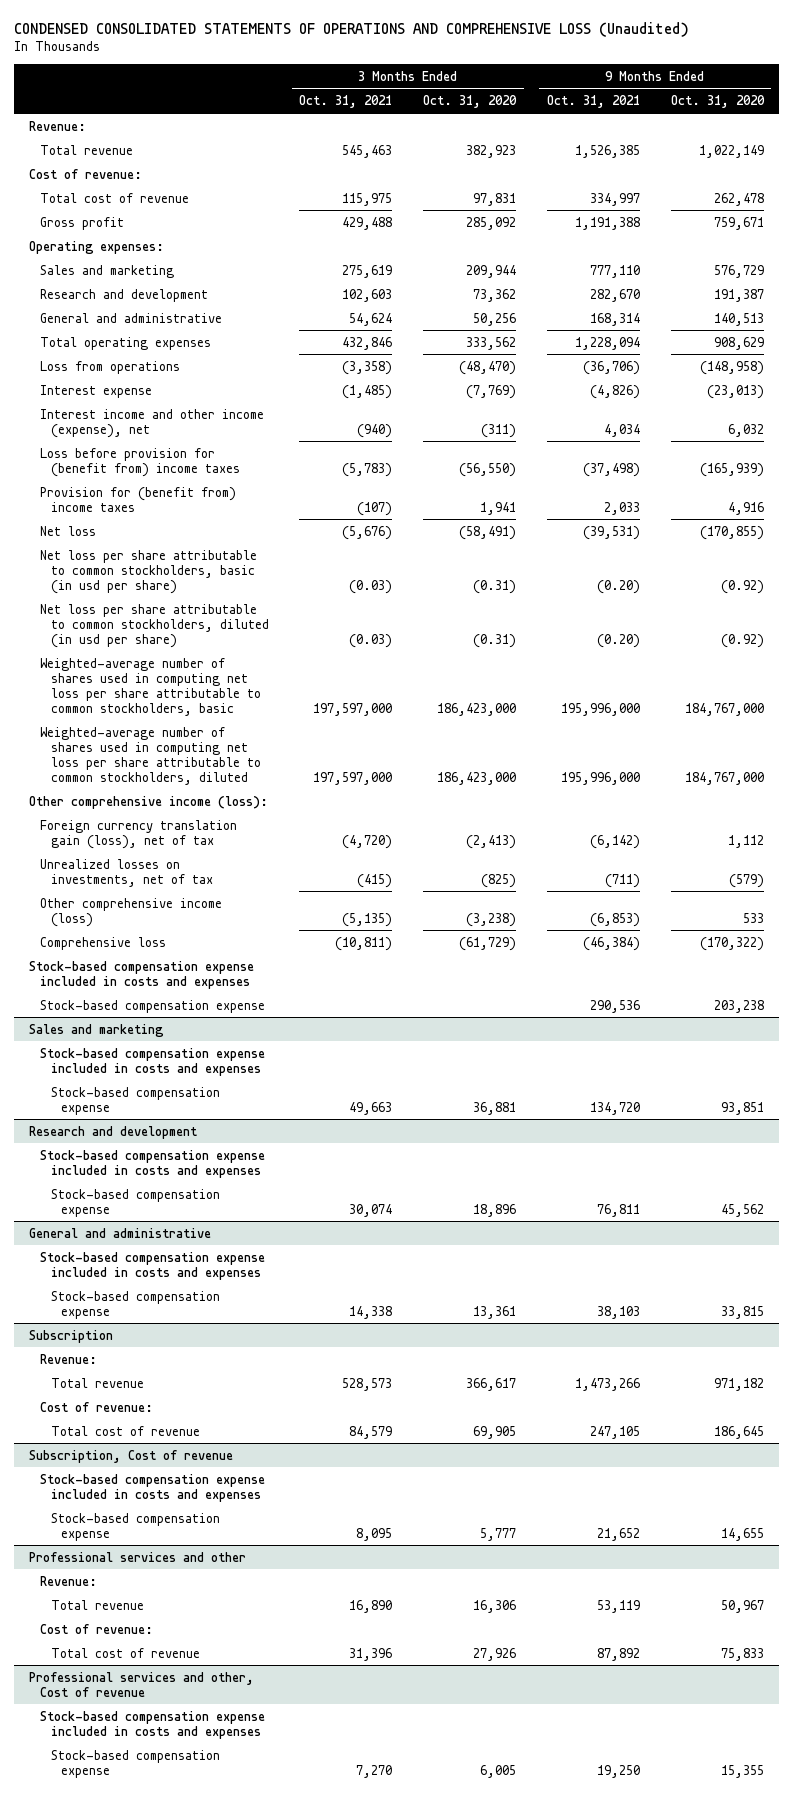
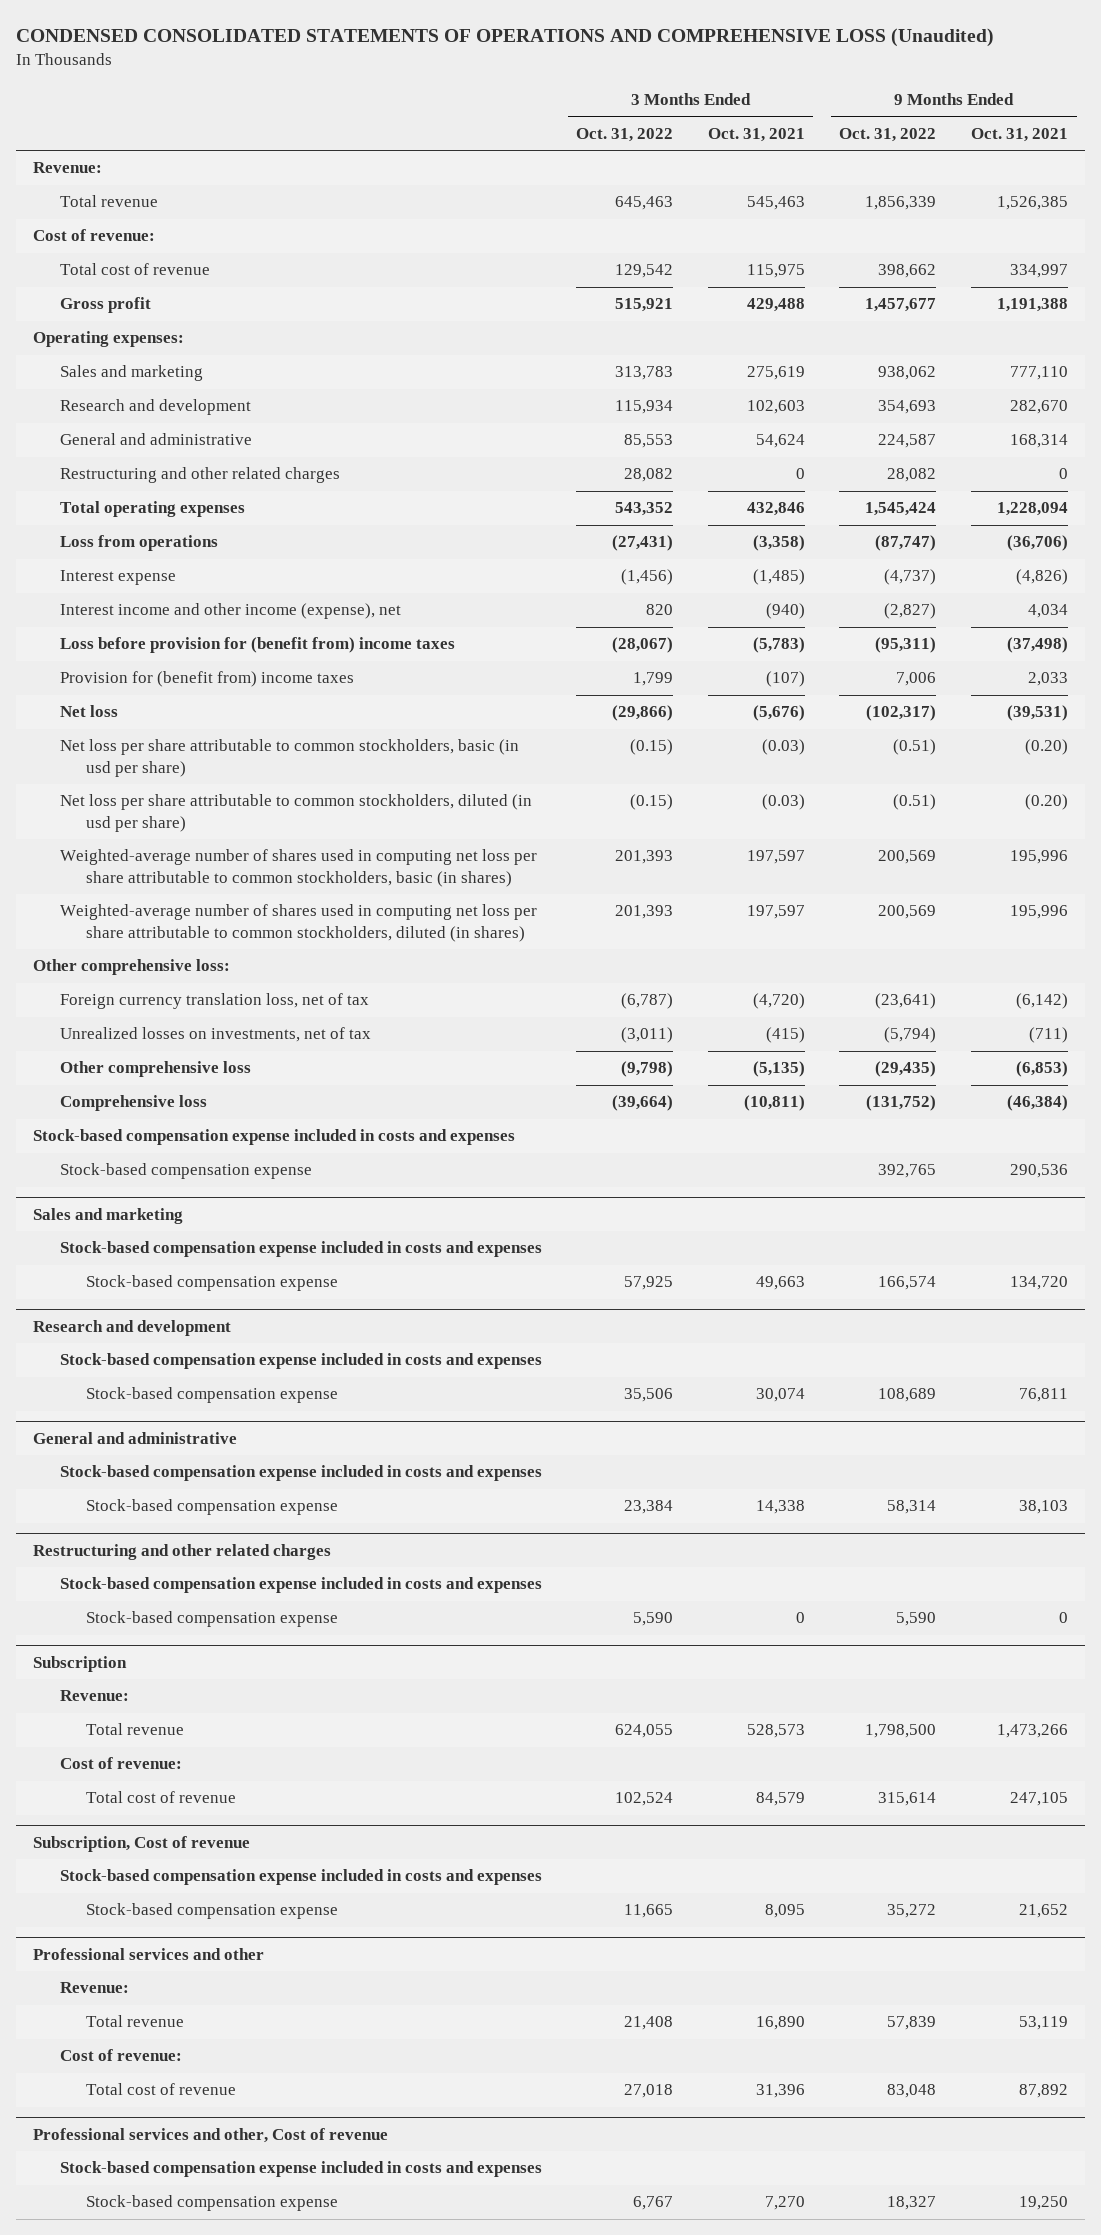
- | 3 Months Ended Oct. 31, 2021 | 3 Months Ended Oct. 31, 2020 | 9 Months Ended Oct. 31, 2021 | 9 Months Ended Oct. 31, 2020
+ | 3 Months Ended Oct. 31, 2022 | 3 Months Ended Oct. 31, 2021 | 9 Months Ended Oct. 31, 2022 | 9 Months Ended Oct. 31, 2021
+ Restructuring and other related charges | 28,082 | 0 | 28,082 | 0
- Weighted-average number of shares used in computing net loss per share attributable to common stockholders, basic | 197,597,000 | 186,423,000 | 195,996,000 | 184,767,000
- Weighted-average number of shares used in computing net loss per share attributable to common stockholders, diluted | 197,597,000 | 186,423,000 | 195,996,000 | 184,767,000
- Other comprehensive income (loss):
- Foreign currency translation gain (loss), net of tax | (4,720) | (2,413) | (6,142) | 1,112
+ Weighted-average number of shares used in computing net loss per share attributable to common stockholders, basic (in shares) | 201,393 | 197,597 | 200,569 | 195,996
+ Weighted-average number of shares used in computing net loss per share attributable to common stockholders, diluted (in shares) | 201,393 | 197,597 | 200,569 | 195,996
+ Other comprehensive loss:
+ Foreign currency translation loss, net of tax | (6,787) | (4,720) | (23,641) | (6,142)
- Other comprehensive income (loss) | (5,135) | (3,238) | (6,853) | 533
+ Other comprehensive loss | (9,798) | (5,135) | (29,435) | (6,853)
+ Restructuring and other related charges
+ Stock-based compensation expense included in costs and expenses
+ Stock-based compensation expense | 5,590 | 0 | 5,590 | 0

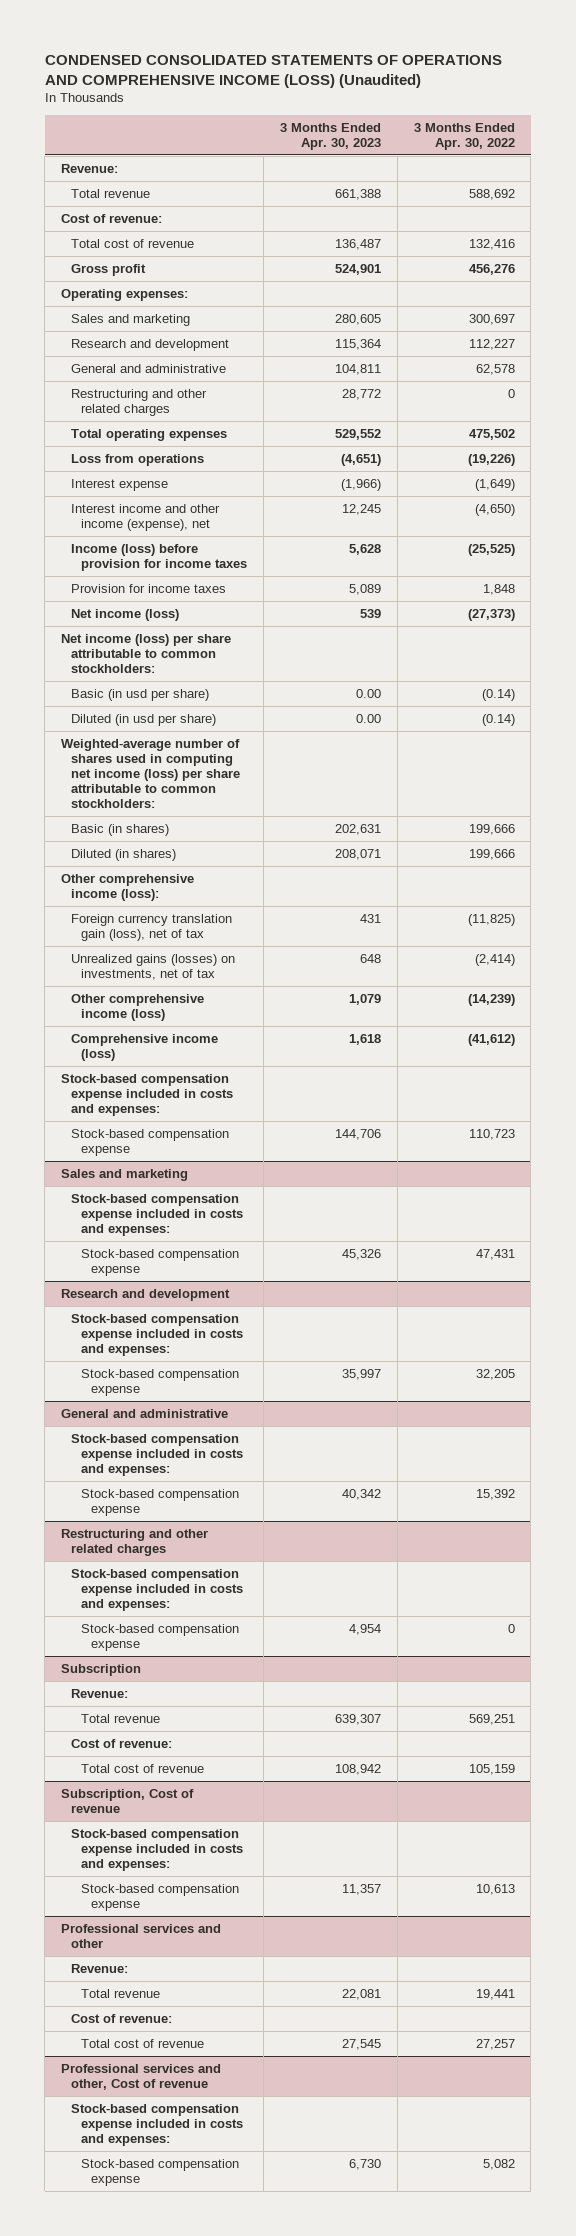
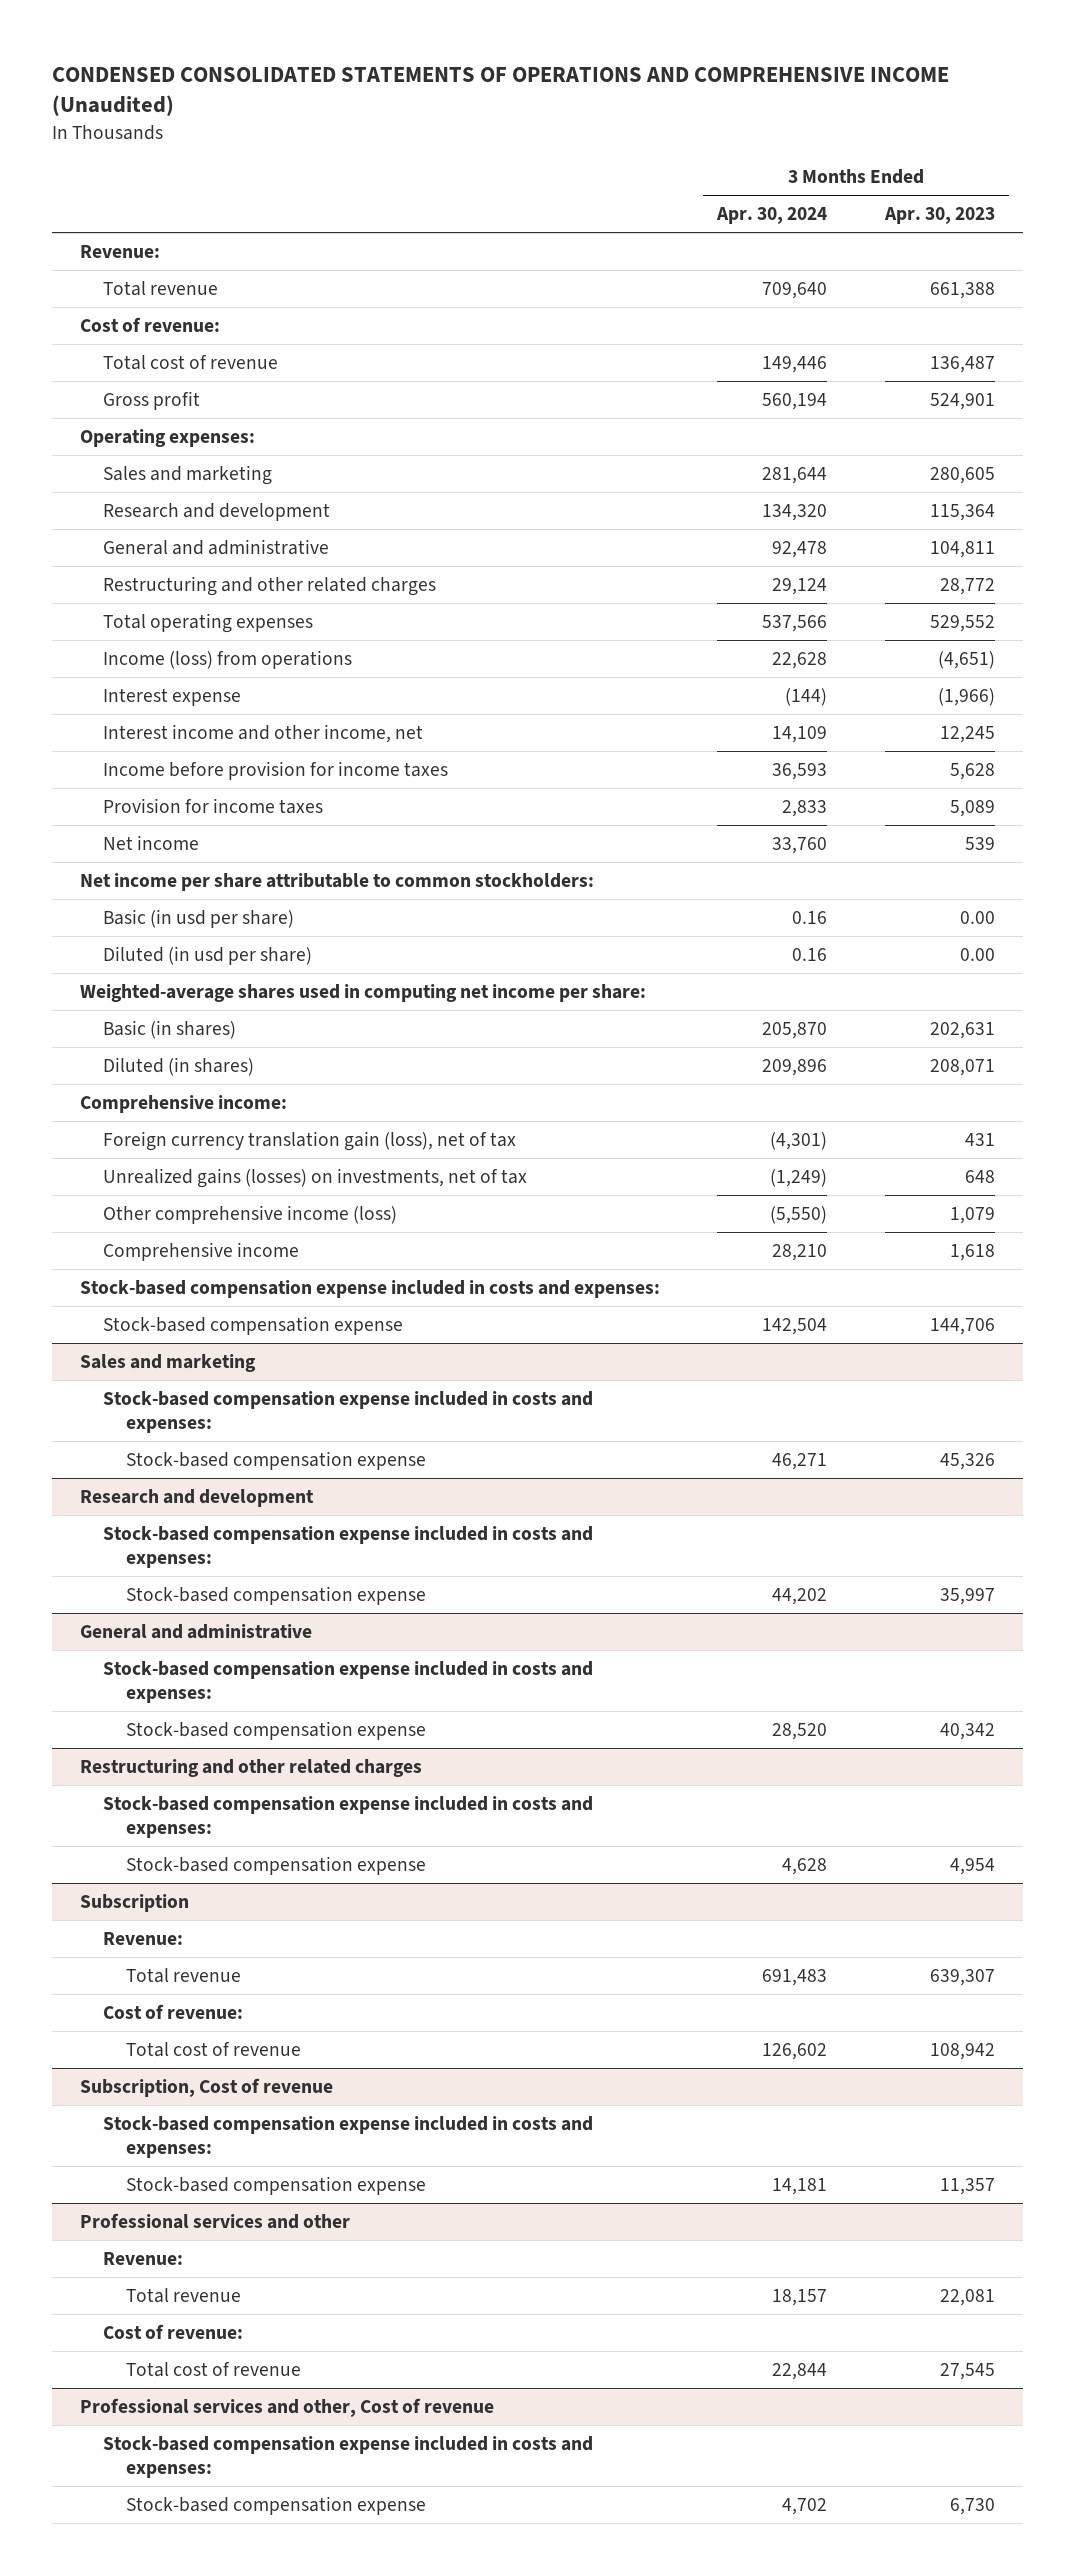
- CONDENSED CONSOLIDATED STATEMENTS OF OPERATIONS AND COMPREHENSIVE INCOME (LOSS) (Unaudited)
+ CONDENSED CONSOLIDATED STATEMENTS OF OPERATIONS AND COMPREHENSIVE INCOME (Unaudited)
- | 3 Months Ended Apr. 30, 2023 | 3 Months Ended Apr. 30, 2022
+ | 3 Months Ended Apr. 30, 2024 | 3 Months Ended Apr. 30, 2023
- Loss from operations | (4,651) | (19,226)
+ Income (loss) from operations | 22,628 | (4,651)
- Interest income and other income (expense), net | 12,245 | (4,650)
- Income (loss) before provision for income taxes | 5,628 | (25,525)
+ Interest income and other income, net | 14,109 | 12,245
+ Income before provision for income taxes | 36,593 | 5,628
- Net income (loss) | 539 | (27,373)
- Net income (loss) per share attributable to common stockholders:
+ Net income | 33,760 | 539
+ Net income per share attributable to common stockholders:
- Weighted-average number of shares used in computing net income (loss) per share attributable to common stockholders:
+ Weighted-average shares used in computing net income per share:
- Other comprehensive income (loss):
+ Comprehensive income:
- Comprehensive income (loss) | 1,618 | (41,612)
+ Comprehensive income | 28,210 | 1,618

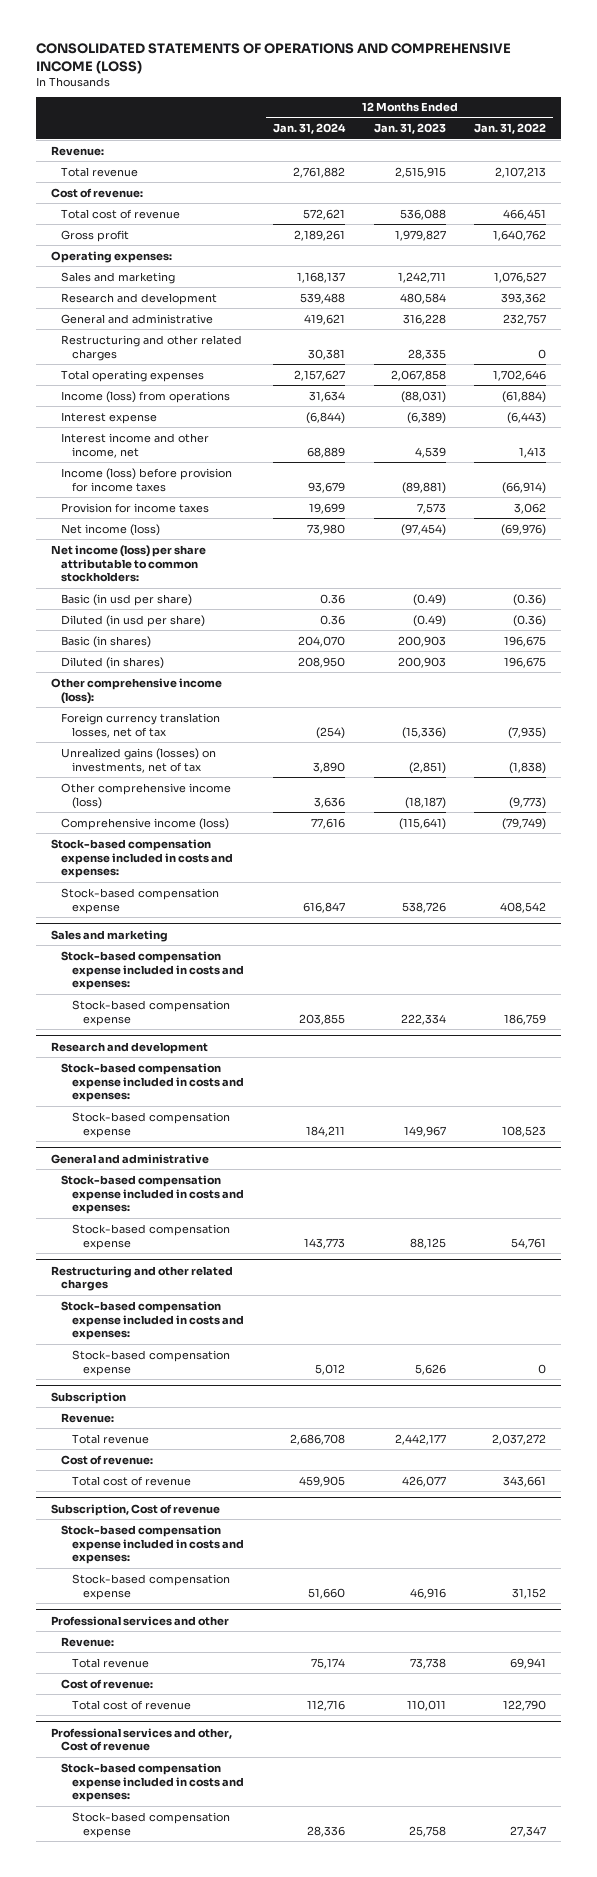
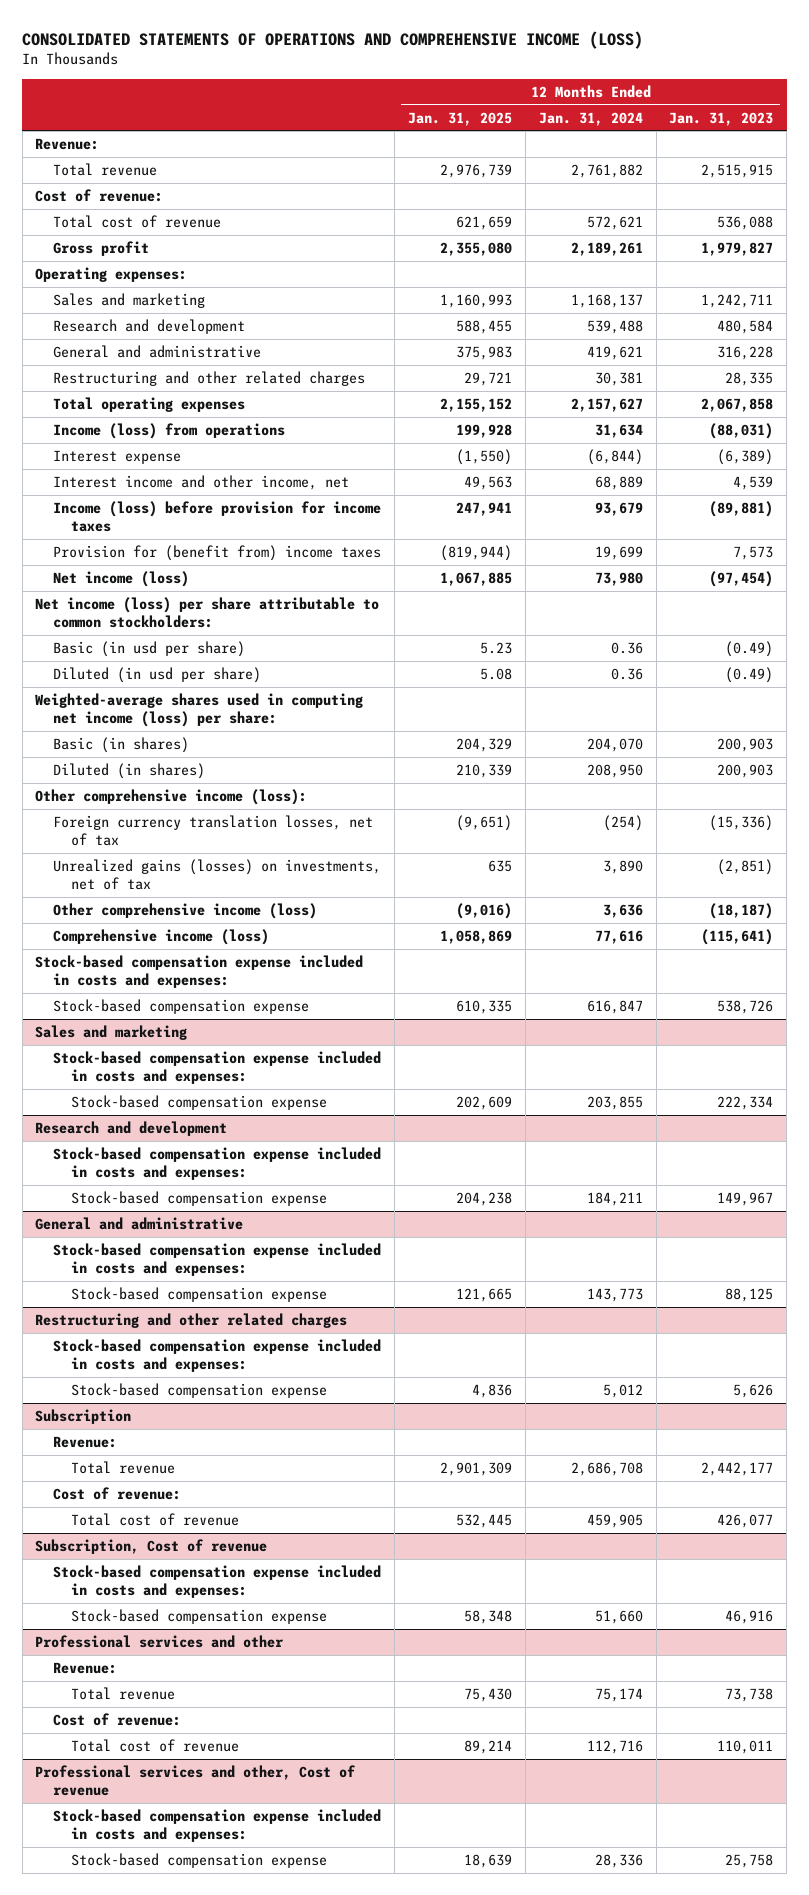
- | 12 Months Ended Jan. 31, 2024 | 12 Months Ended Jan. 31, 2023 | 12 Months Ended Jan. 31, 2022
+ | 12 Months Ended Jan. 31, 2025 | 12 Months Ended Jan. 31, 2024 | 12 Months Ended Jan. 31, 2023
- Provision for income taxes | 19,699 | 7,573 | 3,062
+ Provision for (benefit from) income taxes | (819,944) | 19,699 | 7,573
+ Weighted-average shares used in computing net income (loss) per share:

